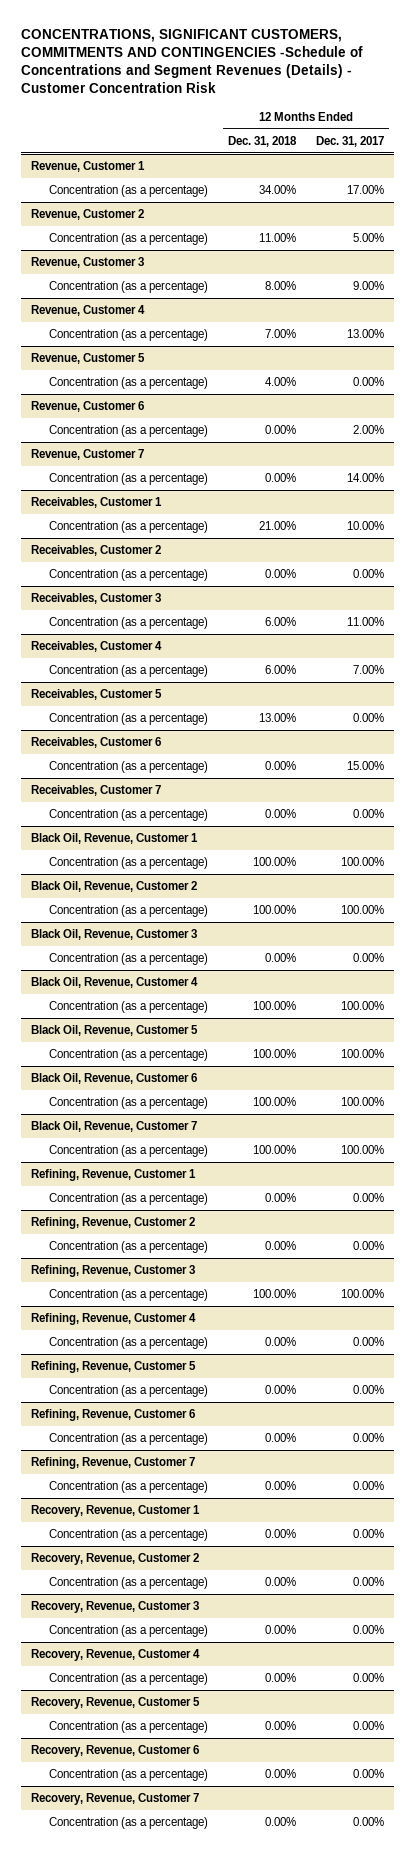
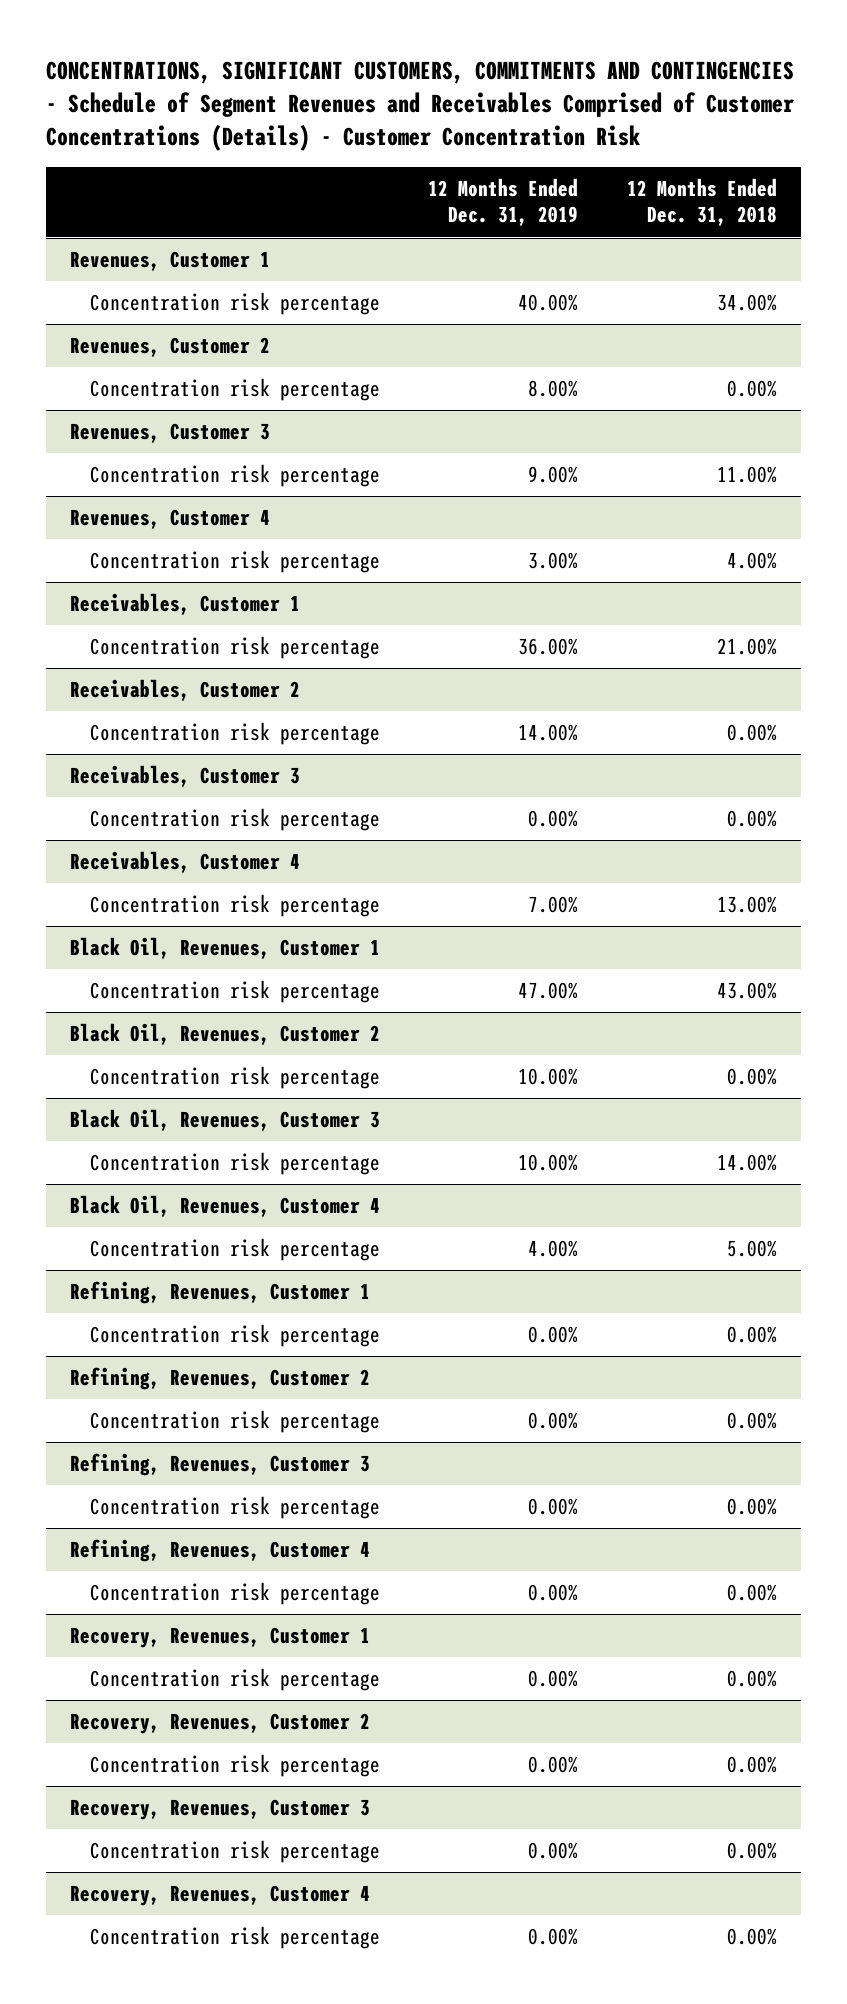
- CONCENTRATIONS, SIGNIFICANT CUSTOMERS, COMMITMENTS AND CONTINGENCIES -Schedule of Concentrations and Segment Revenues (Details) - Customer Concentration Risk
+ CONCENTRATIONS, SIGNIFICANT CUSTOMERS, COMMITMENTS AND CONTINGENCIES - Schedule of Segment Revenues and Receivables Comprised of Customer Concentrations (Details) - Customer Concentration Risk
- | 12 Months Ended Dec. 31, 2018 | 12 Months Ended Dec. 31, 2017
+ | 12 Months Ended Dec. 31, 2019 | 12 Months Ended Dec. 31, 2018
- Revenue, Customer 1
- Concentration (as a percentage) | 34.00% | 17.00%
- Revenue, Customer 2
- Concentration (as a percentage) | 11.00% | 5.00%
- Revenue, Customer 3
- Concentration (as a percentage) | 8.00% | 9.00%
- Revenue, Customer 4
- Concentration (as a percentage) | 7.00% | 13.00%
- Revenue, Customer 5
- Concentration (as a percentage) | 4.00% | 0.00%
- Revenue, Customer 6
- Concentration (as a percentage) | 0.00% | 2.00%
- Revenue, Customer 7
- Concentration (as a percentage) | 0.00% | 14.00%
+ Revenues, Customer 1
+ Concentration risk percentage | 40.00% | 34.00%
+ Revenues, Customer 2
+ Concentration risk percentage | 8.00% | 0.00%
+ Revenues, Customer 3
+ Concentration risk percentage | 9.00% | 11.00%
+ Revenues, Customer 4
+ Concentration risk percentage | 3.00% | 4.00%
@ Receivables, Customer 1
- Concentration (as a percentage) | 21.00% | 10.00%
+ Concentration risk percentage | 36.00% | 21.00%
@ Receivables, Customer 2
- Concentration (as a percentage) | 0.00% | 0.00%
+ Concentration risk percentage | 14.00% | 0.00%
@ Receivables, Customer 3
- Concentration (as a percentage) | 6.00% | 11.00%
+ Concentration risk percentage | 0.00% | 0.00%
@ Receivables, Customer 4
- Concentration (as a percentage) | 6.00% | 7.00%
- Receivables, Customer 5
- Concentration (as a percentage) | 13.00% | 0.00%
- Receivables, Customer 6
- Concentration (as a percentage) | 0.00% | 15.00%
- Receivables, Customer 7
- Concentration (as a percentage) | 0.00% | 0.00%
- Black Oil, Revenue, Customer 1
- Concentration (as a percentage) | 100.00% | 100.00%
- Black Oil, Revenue, Customer 2
- Concentration (as a percentage) | 100.00% | 100.00%
- Black Oil, Revenue, Customer 3
- Concentration (as a percentage) | 0.00% | 0.00%
- Black Oil, Revenue, Customer 4
- Concentration (as a percentage) | 100.00% | 100.00%
- Black Oil, Revenue, Customer 5
- Concentration (as a percentage) | 100.00% | 100.00%
- Black Oil, Revenue, Customer 6
- Concentration (as a percentage) | 100.00% | 100.00%
- Black Oil, Revenue, Customer 7
- Concentration (as a percentage) | 100.00% | 100.00%
- Refining, Revenue, Customer 1
- Concentration (as a percentage) | 0.00% | 0.00%
- Refining, Revenue, Customer 2
- Concentration (as a percentage) | 0.00% | 0.00%
- Refining, Revenue, Customer 3
- Concentration (as a percentage) | 100.00% | 100.00%
- Refining, Revenue, Customer 4
- Concentration (as a percentage) | 0.00% | 0.00%
- Refining, Revenue, Customer 5
- Concentration (as a percentage) | 0.00% | 0.00%
- Refining, Revenue, Customer 6
- Concentration (as a percentage) | 0.00% | 0.00%
- Refining, Revenue, Customer 7
- Concentration (as a percentage) | 0.00% | 0.00%
- Recovery, Revenue, Customer 1
- Concentration (as a percentage) | 0.00% | 0.00%
- Recovery, Revenue, Customer 2
- Concentration (as a percentage) | 0.00% | 0.00%
- Recovery, Revenue, Customer 3
- Concentration (as a percentage) | 0.00% | 0.00%
- Recovery, Revenue, Customer 4
- Concentration (as a percentage) | 0.00% | 0.00%
- Recovery, Revenue, Customer 5
- Concentration (as a percentage) | 0.00% | 0.00%
- Recovery, Revenue, Customer 6
- Concentration (as a percentage) | 0.00% | 0.00%
- Recovery, Revenue, Customer 7
- Concentration (as a percentage) | 0.00% | 0.00%
@ Receivables, Customer 4
+ Concentration risk percentage | 7.00% | 13.00%
+ Black Oil, Revenues, Customer 1
+ Concentration risk percentage | 47.00% | 43.00%
+ Black Oil, Revenues, Customer 2
+ Concentration risk percentage | 10.00% | 0.00%
+ Black Oil, Revenues, Customer 3
+ Concentration risk percentage | 10.00% | 14.00%
+ Black Oil, Revenues, Customer 4
+ Concentration risk percentage | 4.00% | 5.00%
+ Refining, Revenues, Customer 1
+ Concentration risk percentage | 0.00% | 0.00%
+ Refining, Revenues, Customer 2
+ Concentration risk percentage | 0.00% | 0.00%
+ Refining, Revenues, Customer 3
+ Concentration risk percentage | 0.00% | 0.00%
+ Refining, Revenues, Customer 4
+ Concentration risk percentage | 0.00% | 0.00%
+ Recovery, Revenues, Customer 1
+ Concentration risk percentage | 0.00% | 0.00%
+ Recovery, Revenues, Customer 2
+ Concentration risk percentage | 0.00% | 0.00%
+ Recovery, Revenues, Customer 3
+ Concentration risk percentage | 0.00% | 0.00%
+ Recovery, Revenues, Customer 4
+ Concentration risk percentage | 0.00% | 0.00%

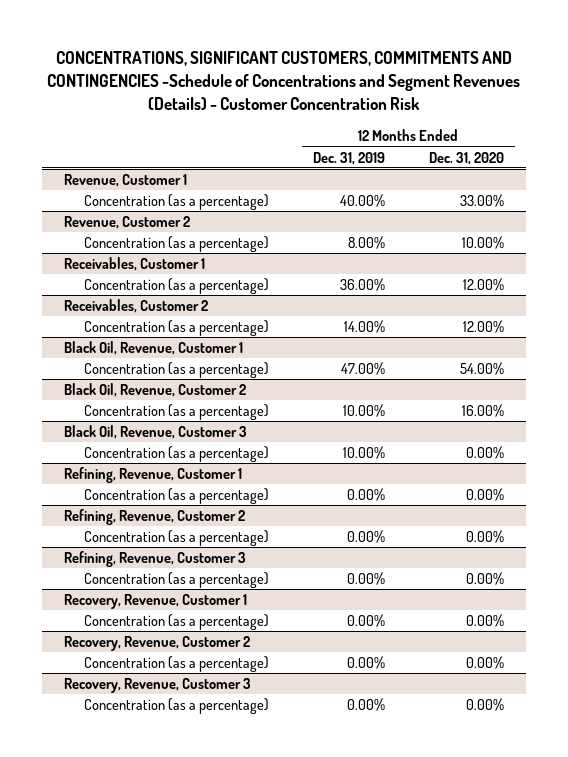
- CONCENTRATIONS, SIGNIFICANT CUSTOMERS, COMMITMENTS AND CONTINGENCIES - Schedule of Segment Revenues and Receivables Comprised of Customer Concentrations (Details) - Customer Concentration Risk
+ CONCENTRATIONS, SIGNIFICANT CUSTOMERS, COMMITMENTS AND CONTINGENCIES -Schedule of Concentrations and Segment Revenues (Details) - Customer Concentration Risk
- | 12 Months Ended Dec. 31, 2019 | 12 Months Ended Dec. 31, 2018
+ | 12 Months Ended Dec. 31, 2019 | 12 Months Ended Dec. 31, 2020
- Revenues, Customer 1
- Concentration risk percentage | 40.00% | 34.00%
- Revenues, Customer 2
- Concentration risk percentage | 8.00% | 0.00%
- Revenues, Customer 3
- Concentration risk percentage | 9.00% | 11.00%
- Revenues, Customer 4
- Concentration risk percentage | 3.00% | 4.00%
+ Revenue, Customer 1
+ Concentration (as a percentage) | 40.00% | 33.00%
+ Revenue, Customer 2
+ Concentration (as a percentage) | 8.00% | 10.00%
@ Receivables, Customer 1
- Concentration risk percentage | 36.00% | 21.00%
+ Concentration (as a percentage) | 36.00% | 12.00%
@ Receivables, Customer 2
- Concentration risk percentage | 14.00% | 0.00%
- Receivables, Customer 3
- Concentration risk percentage | 0.00% | 0.00%
- Receivables, Customer 4
- Concentration risk percentage | 7.00% | 13.00%
- Black Oil, Revenues, Customer 1
- Concentration risk percentage | 47.00% | 43.00%
- Black Oil, Revenues, Customer 2
- Concentration risk percentage | 10.00% | 0.00%
- Black Oil, Revenues, Customer 3
- Concentration risk percentage | 10.00% | 14.00%
- Black Oil, Revenues, Customer 4
- Concentration risk percentage | 4.00% | 5.00%
- Refining, Revenues, Customer 1
- Concentration risk percentage | 0.00% | 0.00%
- Refining, Revenues, Customer 2
- Concentration risk percentage | 0.00% | 0.00%
- Refining, Revenues, Customer 3
- Concentration risk percentage | 0.00% | 0.00%
- Refining, Revenues, Customer 4
- Concentration risk percentage | 0.00% | 0.00%
- Recovery, Revenues, Customer 1
- Concentration risk percentage | 0.00% | 0.00%
- Recovery, Revenues, Customer 2
- Concentration risk percentage | 0.00% | 0.00%
- Recovery, Revenues, Customer 3
- Concentration risk percentage | 0.00% | 0.00%
- Recovery, Revenues, Customer 4
- Concentration risk percentage | 0.00% | 0.00%
@ Receivables, Customer 2
+ Concentration (as a percentage) | 14.00% | 12.00%
+ Black Oil, Revenue, Customer 1
+ Concentration (as a percentage) | 47.00% | 54.00%
+ Black Oil, Revenue, Customer 2
+ Concentration (as a percentage) | 10.00% | 16.00%
+ Black Oil, Revenue, Customer 3
+ Concentration (as a percentage) | 10.00% | 0.00%
+ Refining, Revenue, Customer 1
+ Concentration (as a percentage) | 0.00% | 0.00%
+ Refining, Revenue, Customer 2
+ Concentration (as a percentage) | 0.00% | 0.00%
+ Refining, Revenue, Customer 3
+ Concentration (as a percentage) | 0.00% | 0.00%
+ Recovery, Revenue, Customer 1
+ Concentration (as a percentage) | 0.00% | 0.00%
+ Recovery, Revenue, Customer 2
+ Concentration (as a percentage) | 0.00% | 0.00%
+ Recovery, Revenue, Customer 3
+ Concentration (as a percentage) | 0.00% | 0.00%

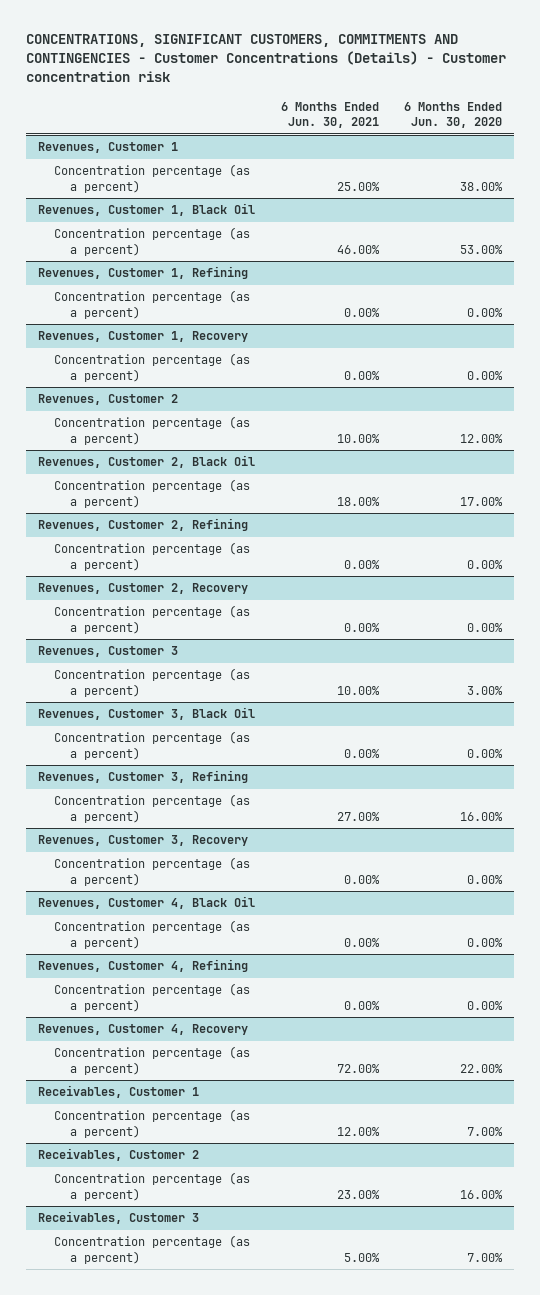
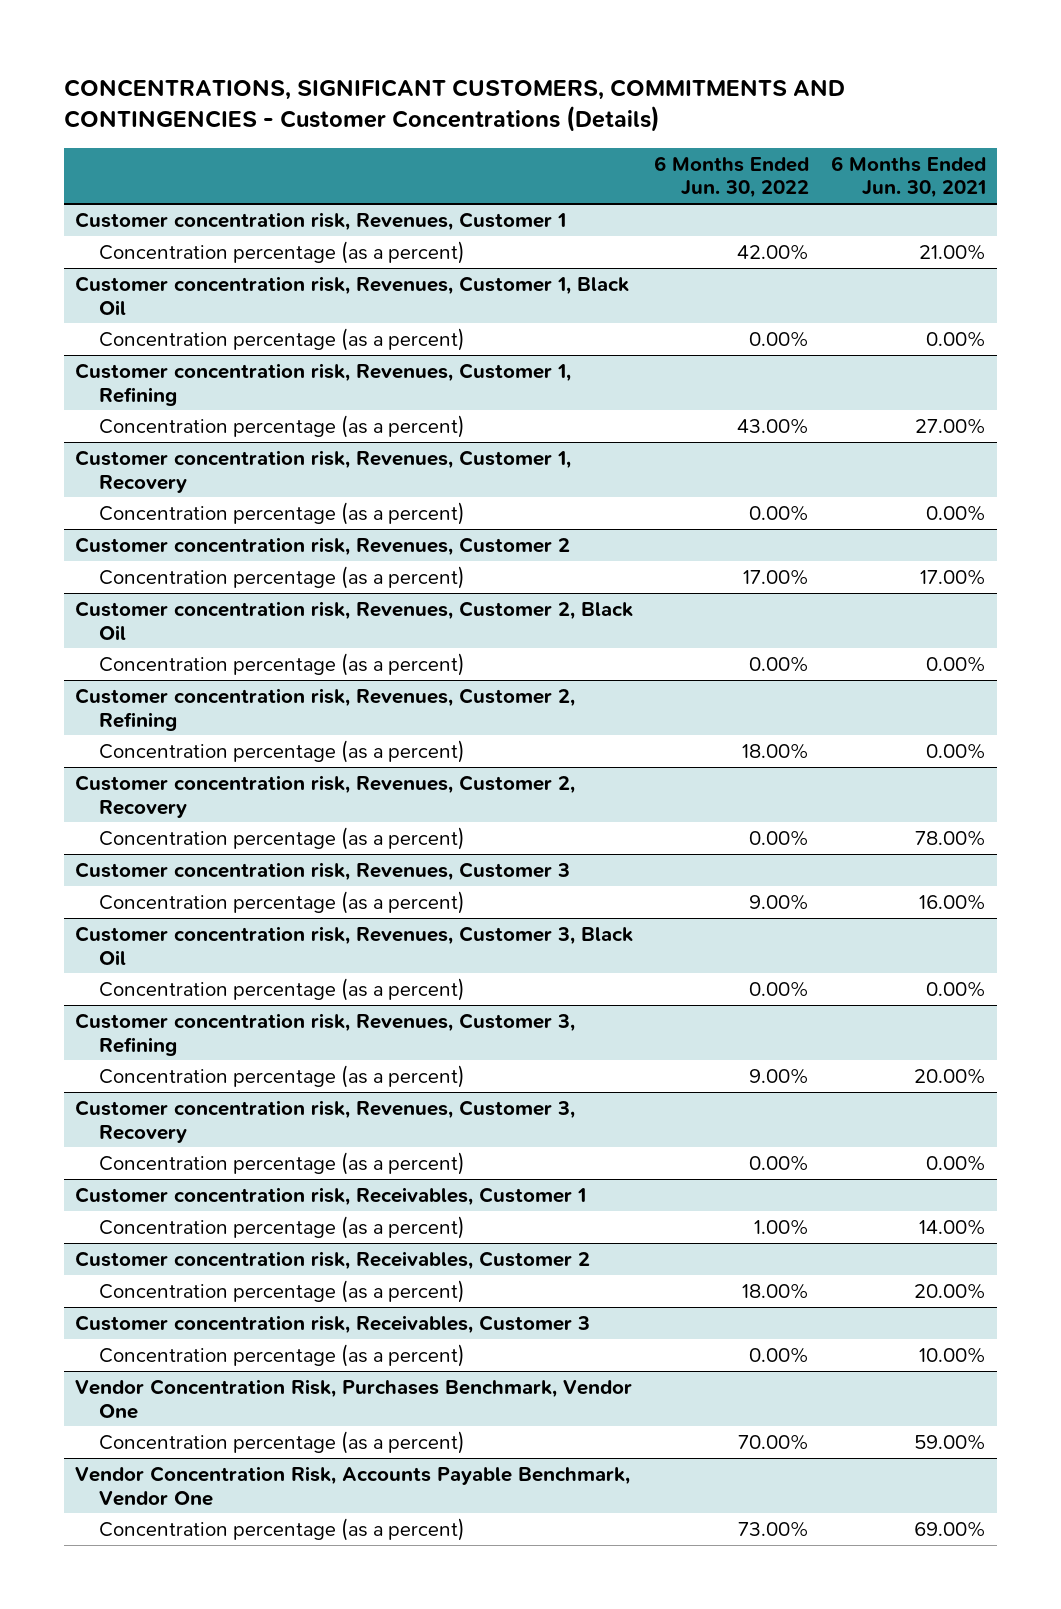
- CONCENTRATIONS, SIGNIFICANT CUSTOMERS, COMMITMENTS AND CONTINGENCIES - Customer Concentrations (Details) - Customer concentration risk
+ CONCENTRATIONS, SIGNIFICANT CUSTOMERS, COMMITMENTS AND CONTINGENCIES - Customer Concentrations (Details)
- | 6 Months Ended Jun. 30, 2021 | 6 Months Ended Jun. 30, 2020
+ | 6 Months Ended Jun. 30, 2022 | 6 Months Ended Jun. 30, 2021
- Revenues, Customer 1
- Concentration percentage (as a percent) | 25.00% | 38.00%
- Revenues, Customer 1, Black Oil
- Concentration percentage (as a percent) | 46.00% | 53.00%
- Revenues, Customer 1, Refining
- Concentration percentage (as a percent) | 0.00% | 0.00%
- Revenues, Customer 1, Recovery
- Concentration percentage (as a percent) | 0.00% | 0.00%
- Revenues, Customer 2
- Concentration percentage (as a percent) | 10.00% | 12.00%
- Revenues, Customer 2, Black Oil
- Concentration percentage (as a percent) | 18.00% | 17.00%
- Revenues, Customer 2, Refining
+ Customer concentration risk, Revenues, Customer 1
+ Concentration percentage (as a percent) | 42.00% | 21.00%
+ Customer concentration risk, Revenues, Customer 1, Black Oil
- Revenues, Customer 2, Recovery
+ Customer concentration risk, Revenues, Customer 1, Refining
+ Concentration percentage (as a percent) | 43.00% | 27.00%
+ Customer concentration risk, Revenues, Customer 1, Recovery
- Revenues, Customer 3
- Concentration percentage (as a percent) | 10.00% | 3.00%
- Revenues, Customer 3, Black Oil
+ Customer concentration risk, Revenues, Customer 2
+ Concentration percentage (as a percent) | 17.00% | 17.00%
+ Customer concentration risk, Revenues, Customer 2, Black Oil
- Revenues, Customer 3, Refining
- Concentration percentage (as a percent) | 27.00% | 16.00%
- Revenues, Customer 3, Recovery
+ Customer concentration risk, Revenues, Customer 2, Refining
- Revenues, Customer 4, Black Oil
+ Customer concentration risk, Revenues, Customer 2, Recovery
+ Concentration percentage (as a percent) | 0.00% | 78.00%
+ Customer concentration risk, Revenues, Customer 3
+ Concentration percentage (as a percent) | 9.00% | 16.00%
+ Customer concentration risk, Revenues, Customer 3, Black Oil
- Revenues, Customer 4, Refining
+ Customer concentration risk, Revenues, Customer 3, Refining
+ Concentration percentage (as a percent) | 9.00% | 20.00%
+ Customer concentration risk, Revenues, Customer 3, Recovery
- Revenues, Customer 4, Recovery
- Concentration percentage (as a percent) | 72.00% | 22.00%
- Receivables, Customer 1
- Concentration percentage (as a percent) | 12.00% | 7.00%
- Receivables, Customer 2
- Concentration percentage (as a percent) | 23.00% | 16.00%
- Receivables, Customer 3
- Concentration percentage (as a percent) | 5.00% | 7.00%
+ Customer concentration risk, Receivables, Customer 1
+ Concentration percentage (as a percent) | 1.00% | 14.00%
+ Customer concentration risk, Receivables, Customer 2
+ Concentration percentage (as a percent) | 18.00% | 20.00%
+ Customer concentration risk, Receivables, Customer 3
+ Concentration percentage (as a percent) | 0.00% | 10.00%
+ Vendor Concentration Risk, Purchases Benchmark, Vendor One
+ Concentration percentage (as a percent) | 70.00% | 59.00%
+ Vendor Concentration Risk, Accounts Payable Benchmark, Vendor One
+ Concentration percentage (as a percent) | 73.00% | 69.00%

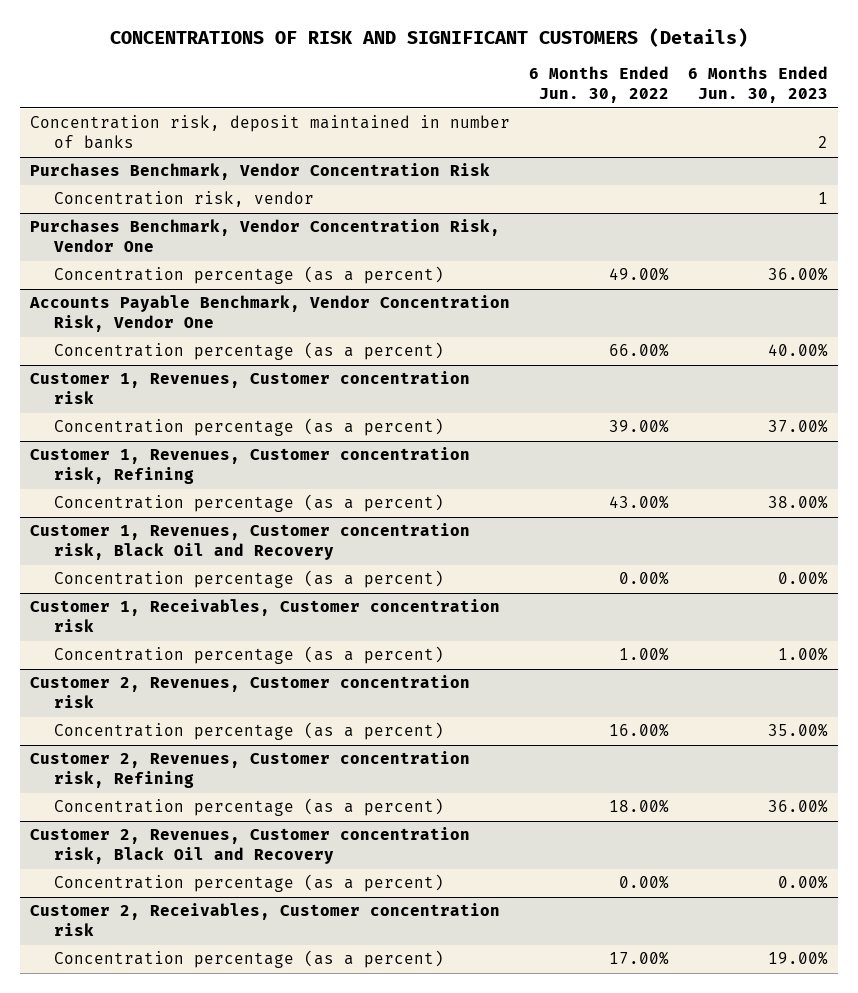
- CONCENTRATIONS, SIGNIFICANT CUSTOMERS, COMMITMENTS AND CONTINGENCIES - Customer Concentrations (Details)
+ CONCENTRATIONS OF RISK AND SIGNIFICANT CUSTOMERS (Details)
- | 6 Months Ended Jun. 30, 2022 | 6 Months Ended Jun. 30, 2021
+ | 6 Months Ended Jun. 30, 2022 | 6 Months Ended Jun. 30, 2023
- Customer concentration risk, Revenues, Customer 1
- Concentration percentage (as a percent) | 42.00% | 21.00%
- Customer concentration risk, Revenues, Customer 1, Black Oil
- Concentration percentage (as a percent) | 0.00% | 0.00%
- Customer concentration risk, Revenues, Customer 1, Refining
+ Concentration risk, deposit maintained in number of banks | | 2
+ Purchases Benchmark, Vendor Concentration Risk
+ Concentration risk, vendor | | 1
+ Purchases Benchmark, Vendor Concentration Risk, Vendor One
+ Concentration percentage (as a percent) | 49.00% | 36.00%
+ Accounts Payable Benchmark, Vendor Concentration Risk, Vendor One
+ Concentration percentage (as a percent) | 66.00% | 40.00%
+ Customer 1, Revenues, Customer concentration risk
+ Concentration percentage (as a percent) | 39.00% | 37.00%
+ Customer 1, Revenues, Customer concentration risk, Refining
- Customer concentration risk, Revenues, Customer 1, Recovery
- Concentration percentage (as a percent) | 0.00% | 0.00%
- Customer concentration risk, Revenues, Customer 2
- Concentration percentage (as a percent) | 17.00% | 17.00%
- Customer concentration risk, Revenues, Customer 2, Black Oil
- Concentration percentage (as a percent) | 0.00% | 0.00%
- Customer concentration risk, Revenues, Customer 2, Refining
- Concentration percentage (as a percent) | 18.00% | 0.00%
- Customer concentration risk, Revenues, Customer 2, Recovery
- Concentration percentage (as a percent) | 0.00% | 78.00%
- Customer concentration risk, Revenues, Customer 3
- Concentration percentage (as a percent) | 9.00% | 16.00%
- Customer concentration risk, Revenues, Customer 3, Black Oil
- Concentration percentage (as a percent) | 0.00% | 0.00%
- Customer concentration risk, Revenues, Customer 3, Refining
- Concentration percentage (as a percent) | 9.00% | 20.00%
- Customer concentration risk, Revenues, Customer 3, Recovery
+ Customer 1, Revenues, Customer concentration risk, Black Oil and Recovery
- Customer concentration risk, Receivables, Customer 1
+ Customer 1, Receivables, Customer concentration risk
- Customer concentration risk, Receivables, Customer 2
+ Customer 2, Revenues, Customer concentration risk
+ Concentration percentage (as a percent) | 16.00% | 35.00%
+ Customer 2, Revenues, Customer concentration risk, Refining
- Customer concentration risk, Receivables, Customer 3
+ Customer 2, Revenues, Customer concentration risk, Black Oil and Recovery
- Vendor Concentration Risk, Purchases Benchmark, Vendor One
- Concentration percentage (as a percent) | 70.00% | 59.00%
- Vendor Concentration Risk, Accounts Payable Benchmark, Vendor One
- Concentration percentage (as a percent) | 73.00% | 69.00%
+ Customer 2, Receivables, Customer concentration risk
+ Concentration percentage (as a percent) | 17.00% | 19.00%

